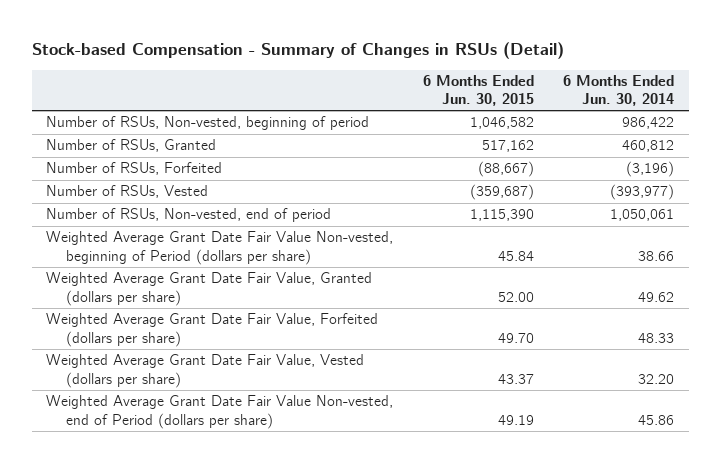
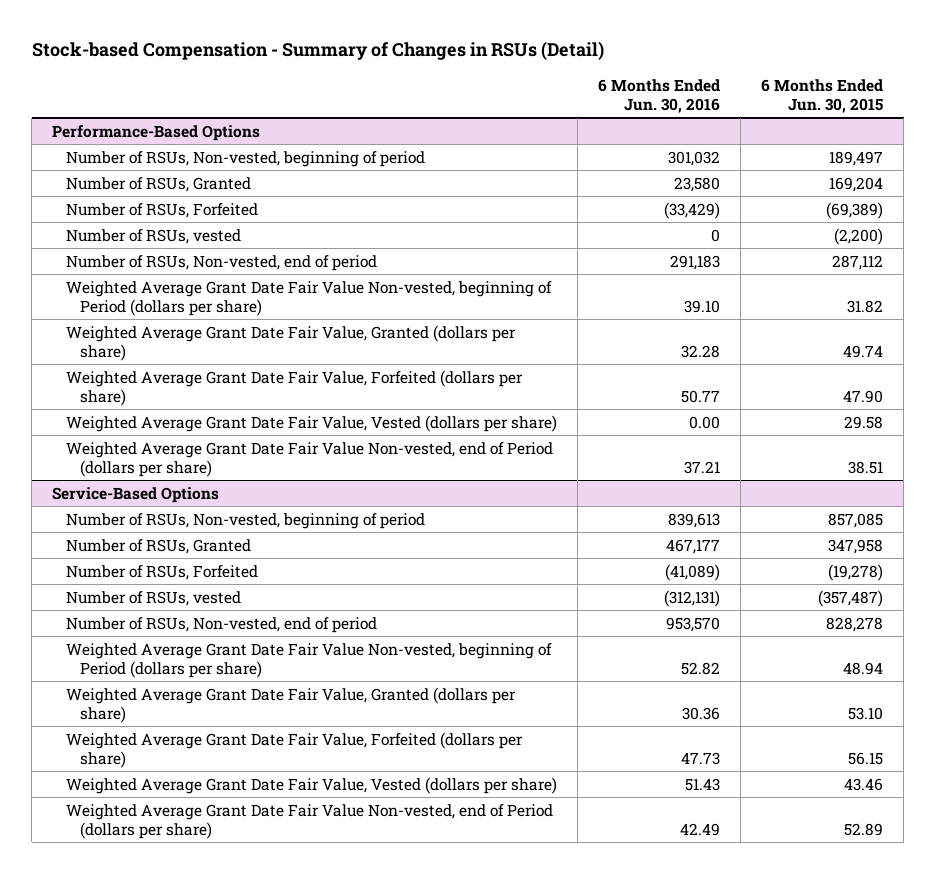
- | 6 Months Ended Jun. 30, 2015 | 6 Months Ended Jun. 30, 2014
+ | 6 Months Ended Jun. 30, 2016 | 6 Months Ended Jun. 30, 2015
- Number of RSUs, Non-vested, beginning of period | 1,046,582 | 986,422
- Number of RSUs, Granted | 517,162 | 460,812
- Number of RSUs, Forfeited | (88,667) | (3,196)
- Number of RSUs, Vested | (359,687) | (393,977)
- Number of RSUs, Non-vested, end of period | 1,115,390 | 1,050,061
- Weighted Average Grant Date Fair Value Non-vested, beginning of Period (dollars per share) | 45.84 | 38.66
- Weighted Average Grant Date Fair Value, Granted (dollars per share) | 52.00 | 49.62
- Weighted Average Grant Date Fair Value, Forfeited (dollars per share) | 49.70 | 48.33
- Weighted Average Grant Date Fair Value, Vested (dollars per share) | 43.37 | 32.20
- Weighted Average Grant Date Fair Value Non-vested, end of Period (dollars per share) | 49.19 | 45.86
+ Performance-Based Options
+ Number of RSUs, Non-vested, beginning of period | 301,032 | 189,497
+ Number of RSUs, Granted | 23,580 | 169,204
+ Number of RSUs, Forfeited | (33,429) | (69,389)
+ Number of RSUs, vested | 0 | (2,200)
+ Number of RSUs, Non-vested, end of period | 291,183 | 287,112
+ Weighted Average Grant Date Fair Value Non-vested, beginning of Period (dollars per share) | 39.10 | 31.82
+ Weighted Average Grant Date Fair Value, Granted (dollars per share) | 32.28 | 49.74
+ Weighted Average Grant Date Fair Value, Forfeited (dollars per share) | 50.77 | 47.90
+ Weighted Average Grant Date Fair Value, Vested (dollars per share) | 0.00 | 29.58
+ Weighted Average Grant Date Fair Value Non-vested, end of Period (dollars per share) | 37.21 | 38.51
+ Service-Based Options
+ Number of RSUs, Non-vested, beginning of period | 839,613 | 857,085
+ Number of RSUs, Granted | 467,177 | 347,958
+ Number of RSUs, Forfeited | (41,089) | (19,278)
+ Number of RSUs, vested | (312,131) | (357,487)
+ Number of RSUs, Non-vested, end of period | 953,570 | 828,278
+ Weighted Average Grant Date Fair Value Non-vested, beginning of Period (dollars per share) | 52.82 | 48.94
+ Weighted Average Grant Date Fair Value, Granted (dollars per share) | 30.36 | 53.10
+ Weighted Average Grant Date Fair Value, Forfeited (dollars per share) | 47.73 | 56.15
+ Weighted Average Grant Date Fair Value, Vested (dollars per share) | 51.43 | 43.46
+ Weighted Average Grant Date Fair Value Non-vested, end of Period (dollars per share) | 42.49 | 52.89

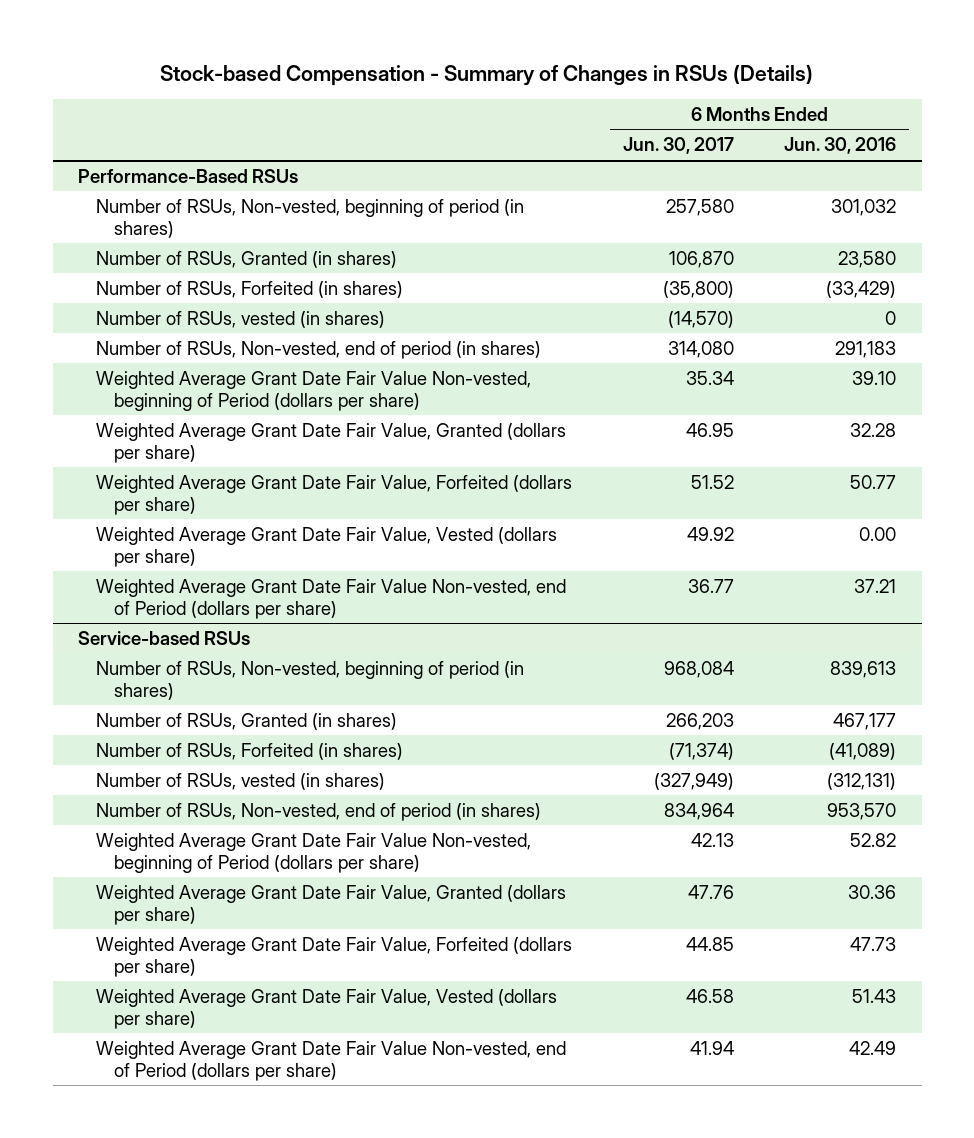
- Stock-based Compensation - Summary of Changes in RSUs (Detail)
+ Stock-based Compensation - Summary of Changes in RSUs (Details)
- | 6 Months Ended Jun. 30, 2016 | 6 Months Ended Jun. 30, 2015
+ | 6 Months Ended Jun. 30, 2017 | 6 Months Ended Jun. 30, 2016
- Performance-Based Options
- Number of RSUs, Non-vested, beginning of period | 301,032 | 189,497
- Number of RSUs, Granted | 23,580 | 169,204
- Number of RSUs, Forfeited | (33,429) | (69,389)
- Number of RSUs, vested | 0 | (2,200)
- Number of RSUs, Non-vested, end of period | 291,183 | 287,112
+ Performance-Based RSUs
+ Number of RSUs, Non-vested, beginning of period (in shares) | 257,580 | 301,032
+ Number of RSUs, Granted (in shares) | 106,870 | 23,580
+ Number of RSUs, Forfeited (in shares) | (35,800) | (33,429)
+ Number of RSUs, vested (in shares) | (14,570) | 0
+ Number of RSUs, Non-vested, end of period (in shares) | 314,080 | 291,183
- Service-Based Options
- Number of RSUs, Non-vested, beginning of period | 839,613 | 857,085
- Number of RSUs, Granted | 467,177 | 347,958
- Number of RSUs, Forfeited | (41,089) | (19,278)
- Number of RSUs, vested | (312,131) | (357,487)
- Number of RSUs, Non-vested, end of period | 953,570 | 828,278
+ Service-based RSUs
+ Number of RSUs, Non-vested, beginning of period (in shares) | 968,084 | 839,613
+ Number of RSUs, Granted (in shares) | 266,203 | 467,177
+ Number of RSUs, Forfeited (in shares) | (71,374) | (41,089)
+ Number of RSUs, vested (in shares) | (327,949) | (312,131)
+ Number of RSUs, Non-vested, end of period (in shares) | 834,964 | 953,570

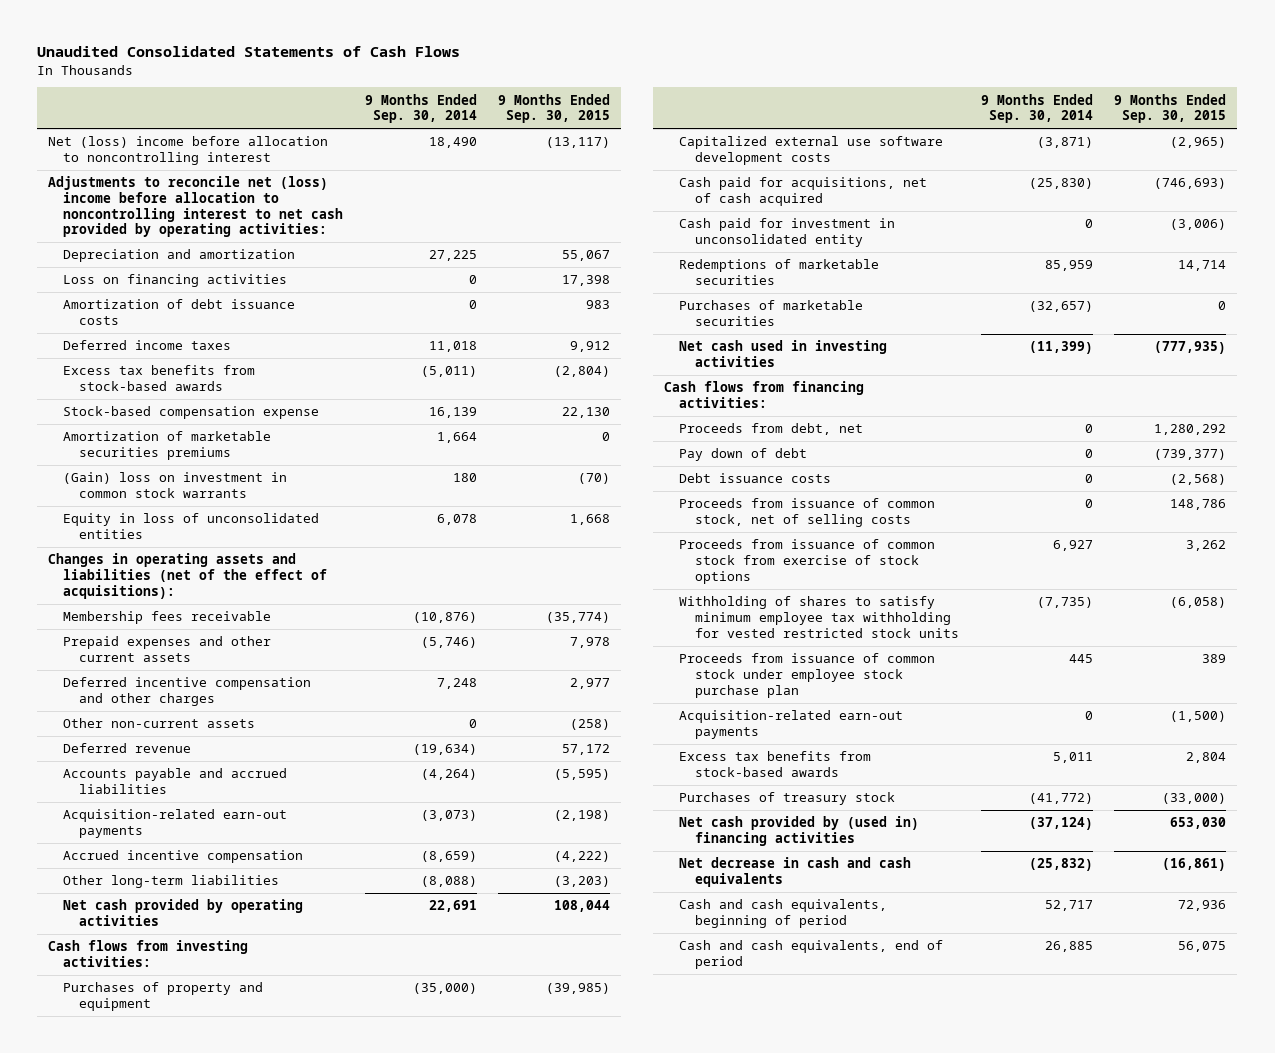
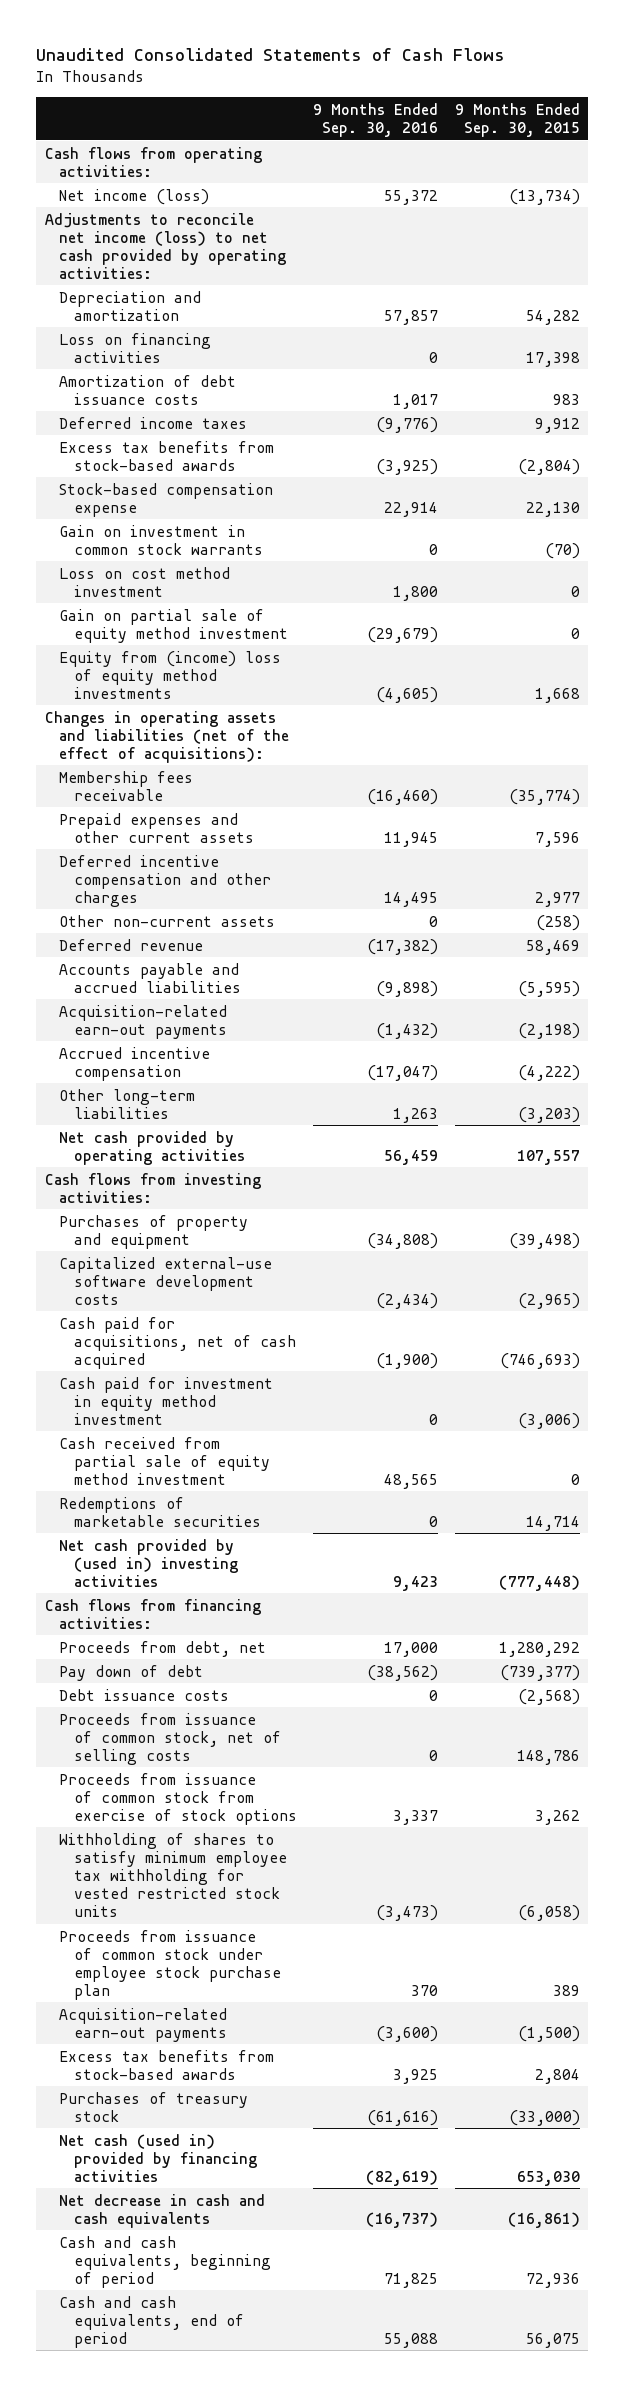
- | 9 Months Ended Sep. 30, 2014 | 9 Months Ended Sep. 30, 2015
+ | 9 Months Ended Sep. 30, 2016 | 9 Months Ended Sep. 30, 2015
- Net (loss) income before allocation to noncontrolling interest | 18,490 | (13,117)
- Adjustments to reconcile net (loss) income before allocation to noncontrolling interest to net cash provided by operating activities:
- Depreciation and amortization | 27,225 | 55,067
+ Cash flows from operating activities:
+ Net income (loss) | 55,372 | (13,734)
+ Adjustments to reconcile net income (loss) to net cash provided by operating activities:
+ Depreciation and amortization | 57,857 | 54,282
- Amortization of marketable securities premiums | 1,664 | 0
- (Gain) loss on investment in common stock warrants | 180 | (70)
- Equity in loss of unconsolidated entities | 6,078 | 1,668
+ Gain on investment in common stock warrants | 0 | (70)
+ Loss on cost method investment | 1,800 | 0
+ Gain on partial sale of equity method investment | (29,679) | 0
+ Equity from (income) loss of equity method investments | (4,605) | 1,668
- Prepaid expenses and other current assets | (5,746) | 7,978
+ Prepaid expenses and other current assets | 11,945 | 7,596
- Deferred revenue | (19,634) | 57,172
+ Deferred revenue | (17,382) | 58,469
- Net cash provided by operating activities | 22,691 | 108,044
+ Net cash provided by operating activities | 56,459 | 107,557
- Purchases of property and equipment | (35,000) | (39,985)
- Capitalized external use software development costs | (3,871) | (2,965)
+ Purchases of property and equipment | (34,808) | (39,498)
+ Capitalized external-use software development costs | (2,434) | (2,965)
- Cash paid for investment in unconsolidated entity | 0 | (3,006)
+ Cash paid for investment in equity method investment | 0 | (3,006)
+ Cash received from partial sale of equity method investment | 48,565 | 0
- Purchases of marketable securities | (32,657) | 0
- Net cash used in investing activities | (11,399) | (777,935)
+ Net cash provided by (used in) investing activities | 9,423 | (777,448)
- Net cash provided by (used in) financing activities | (37,124) | 653,030
+ Net cash (used in) provided by financing activities | (82,619) | 653,030

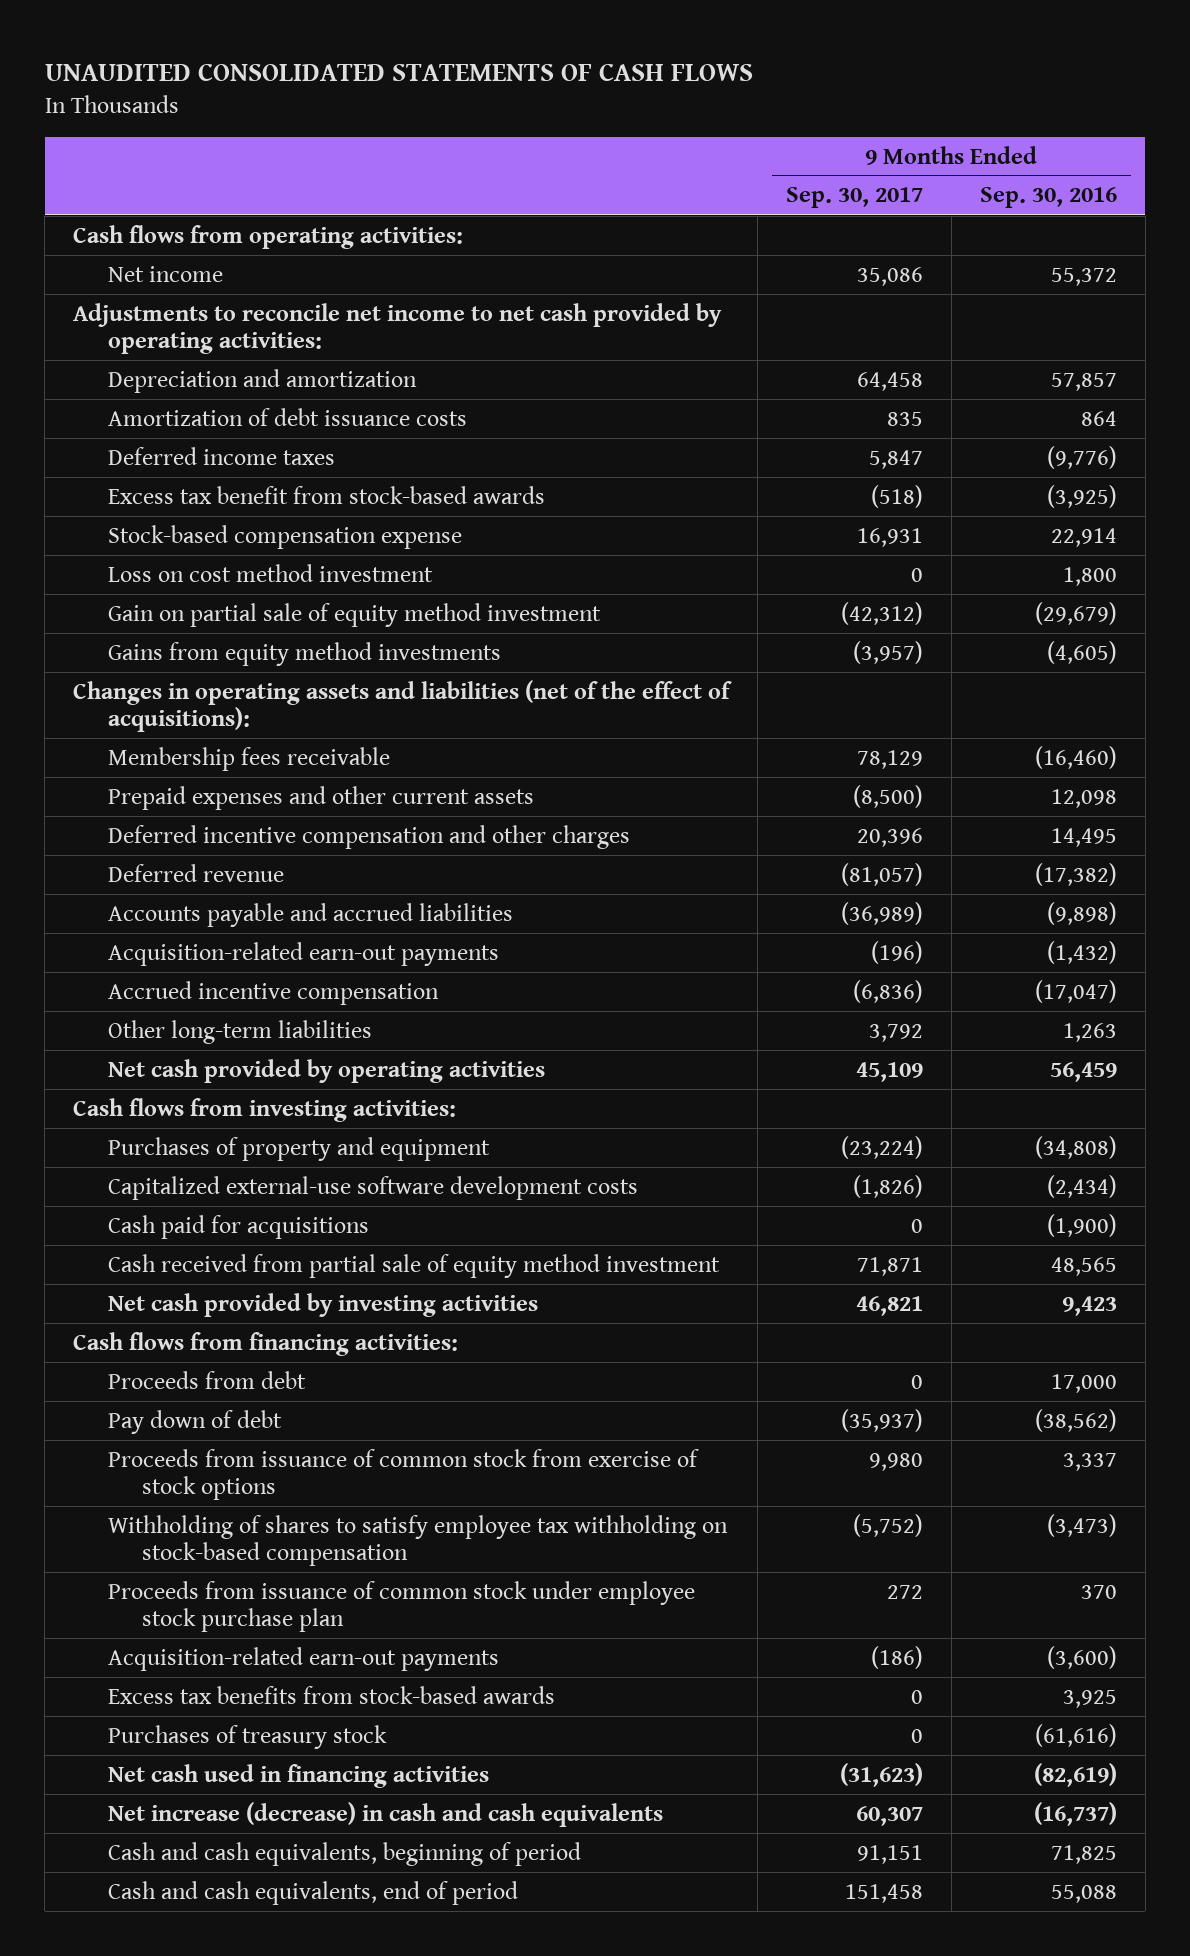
- Unaudited Consolidated Statements of Cash Flows
+ UNAUDITED CONSOLIDATED STATEMENTS OF CASH FLOWS
- | 9 Months Ended Sep. 30, 2016 | 9 Months Ended Sep. 30, 2015
+ | 9 Months Ended Sep. 30, 2017 | 9 Months Ended Sep. 30, 2016
- Net income (loss) | 55,372 | (13,734)
- Adjustments to reconcile net income (loss) to net cash provided by operating activities:
+ Net income | 35,086 | 55,372
+ Adjustments to reconcile net income to net cash provided by operating activities:
- Loss on financing activities | 0 | 17,398
- Amortization of debt issuance costs | 1,017 | 983
+ Amortization of debt issuance costs | 835 | 864
- Excess tax benefits from stock-based awards | (3,925) | (2,804)
+ Excess tax benefit from stock-based awards | (518) | (3,925)
- Gain on investment in common stock warrants | 0 | (70)
- Equity from (income) loss of equity method investments | (4,605) | 1,668
+ Gains from equity method investments | (3,957) | (4,605)
- Prepaid expenses and other current assets | 11,945 | 7,596
+ Prepaid expenses and other current assets | (8,500) | 12,098
- Other non-current assets | 0 | (258)
- Cash paid for acquisitions, net of cash acquired | (1,900) | (746,693)
- Cash paid for investment in equity method investment | 0 | (3,006)
+ Cash paid for acquisitions | 0 | (1,900)
- Redemptions of marketable securities | 0 | 14,714
- Net cash provided by (used in) investing activities | 9,423 | (777,448)
+ Net cash provided by investing activities | 46,821 | 9,423
- Proceeds from debt, net | 17,000 | 1,280,292
+ Proceeds from debt | 0 | 17,000
- Debt issuance costs | 0 | (2,568)
- Proceeds from issuance of common stock, net of selling costs | 0 | 148,786
- Withholding of shares to satisfy minimum employee tax withholding for vested restricted stock units | (3,473) | (6,058)
+ Withholding of shares to satisfy employee tax withholding on stock-based compensation | (5,752) | (3,473)
- Net cash (used in) provided by financing activities | (82,619) | 653,030
- Net decrease in cash and cash equivalents | (16,737) | (16,861)
+ Net cash used in financing activities | (31,623) | (82,619)
+ Net increase (decrease) in cash and cash equivalents | 60,307 | (16,737)

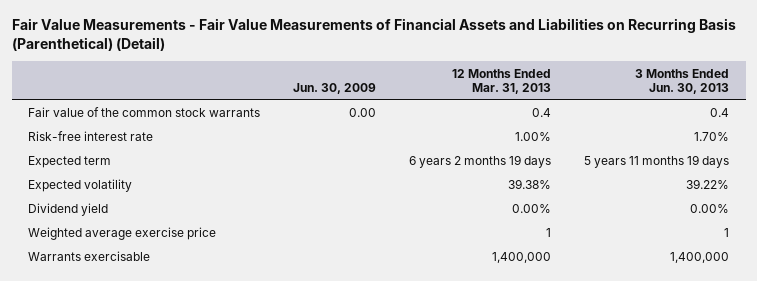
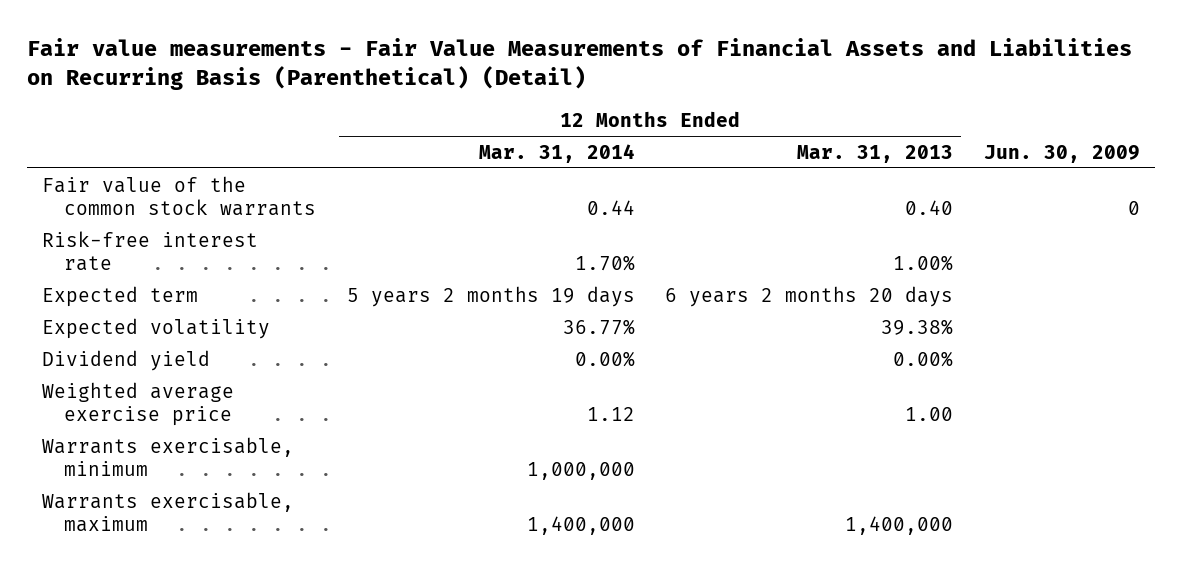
- Fair Value Measurements - Fair Value Measurements of Financial Assets and Liabilities on Recurring Basis (Parenthetical) (Detail)
+ Fair value measurements - Fair Value Measurements of Financial Assets and Liabilities on Recurring Basis (Parenthetical) (Detail)
- | Jun. 30, 2009 | 12 Months Ended Mar. 31, 2013 | 3 Months Ended Jun. 30, 2013
+ | 12 Months Ended Mar. 31, 2014 | 12 Months Ended Mar. 31, 2013 | Jun. 30, 2009
- Fair value of the common stock warrants | 0.00 | 0.4 | 0.4
+ Fair value of the common stock warrants | 0.44 | 0.40 | 0
- Expected term | | 6 years 2 months 19 days | 5 years 11 months 19 days
+ Expected term | 5 years 2 months 19 days | 6 years 2 months 20 days |
- Weighted average exercise price | | 1 | 1
- Warrants exercisable | | 1,400,000 | 1,400,000
+ Weighted average exercise price | 1.12 | 1.00 |
+ Warrants exercisable, minimum | 1,000,000 | |
+ Warrants exercisable, maximum | 1,400,000 | 1,400,000 |

